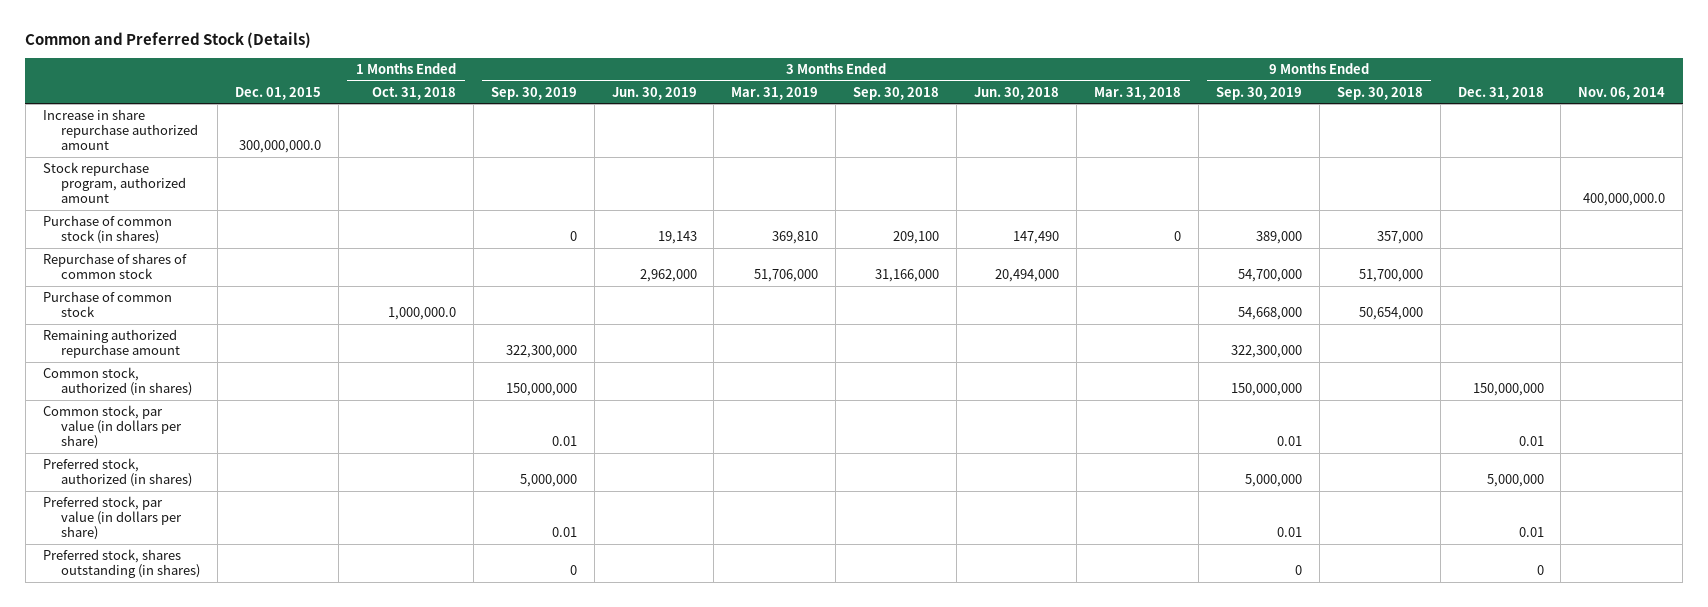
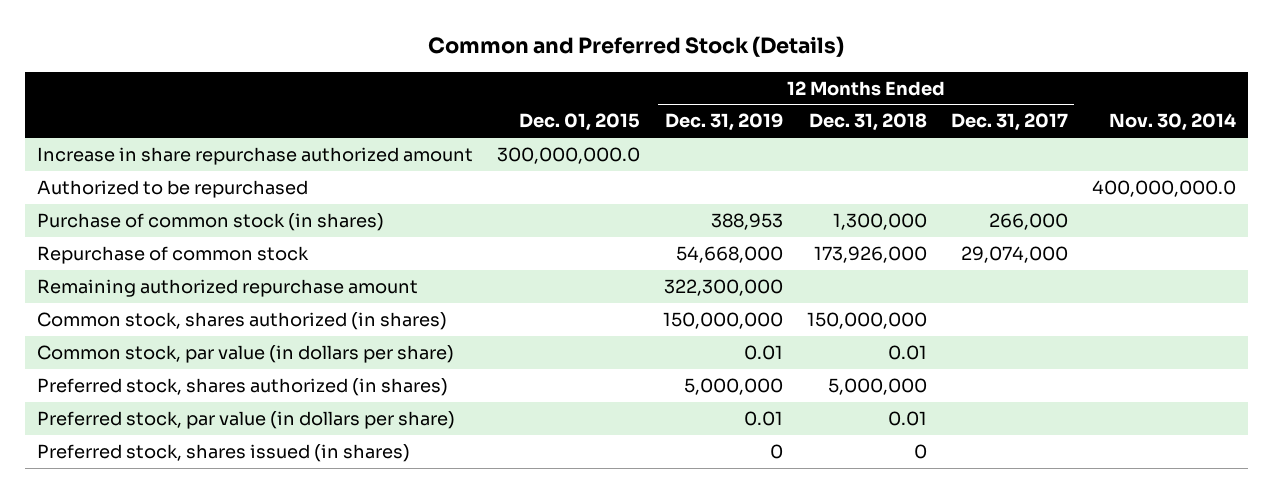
- | Dec. 01, 2015 | 1 Months Ended Oct. 31, 2018 | 3 Months Ended Sep. 30, 2019 | 3 Months Ended Jun. 30, 2019 | 3 Months Ended Mar. 31, 2019 | 3 Months Ended Sep. 30, 2018 | 3 Months Ended Jun. 30, 2018 | 3 Months Ended Mar. 31, 2018 | 9 Months Ended Sep. 30, 2019 | 9 Months Ended Sep. 30, 2018 | Dec. 31, 2018 | Nov. 06, 2014
+ | Dec. 01, 2015 | 12 Months Ended Dec. 31, 2019 | 12 Months Ended Dec. 31, 2018 | 12 Months Ended Dec. 31, 2017 | Nov. 30, 2014
- Stock repurchase program, authorized amount | | | | | | | | | | | | 400,000,000.0
+ Authorized to be repurchased | | | | | 400,000,000.0
- Repurchase of shares of common stock | | | | 2,962,000 | 51,706,000 | 31,166,000 | 20,494,000 | | 54,700,000 | 51,700,000 | |
- Purchase of common stock | | 1,000,000.0 | | | | | | | 54,668,000 | 50,654,000 | |
+ Repurchase of common stock | | 54,668,000 | 173,926,000 | 29,074,000 |
- Common stock, authorized (in shares) | | | 150,000,000 | | | | | | 150,000,000 | | 150,000,000 |
+ Common stock, shares authorized (in shares) | | 150,000,000 | 150,000,000 | |
- Preferred stock, authorized (in shares) | | | 5,000,000 | | | | | | 5,000,000 | | 5,000,000 |
+ Preferred stock, shares authorized (in shares) | | 5,000,000 | 5,000,000 | |
- Preferred stock, shares outstanding (in shares) | | | 0 | | | | | | 0 | | 0 |
+ Preferred stock, shares issued (in shares) | | 0 | 0 | |

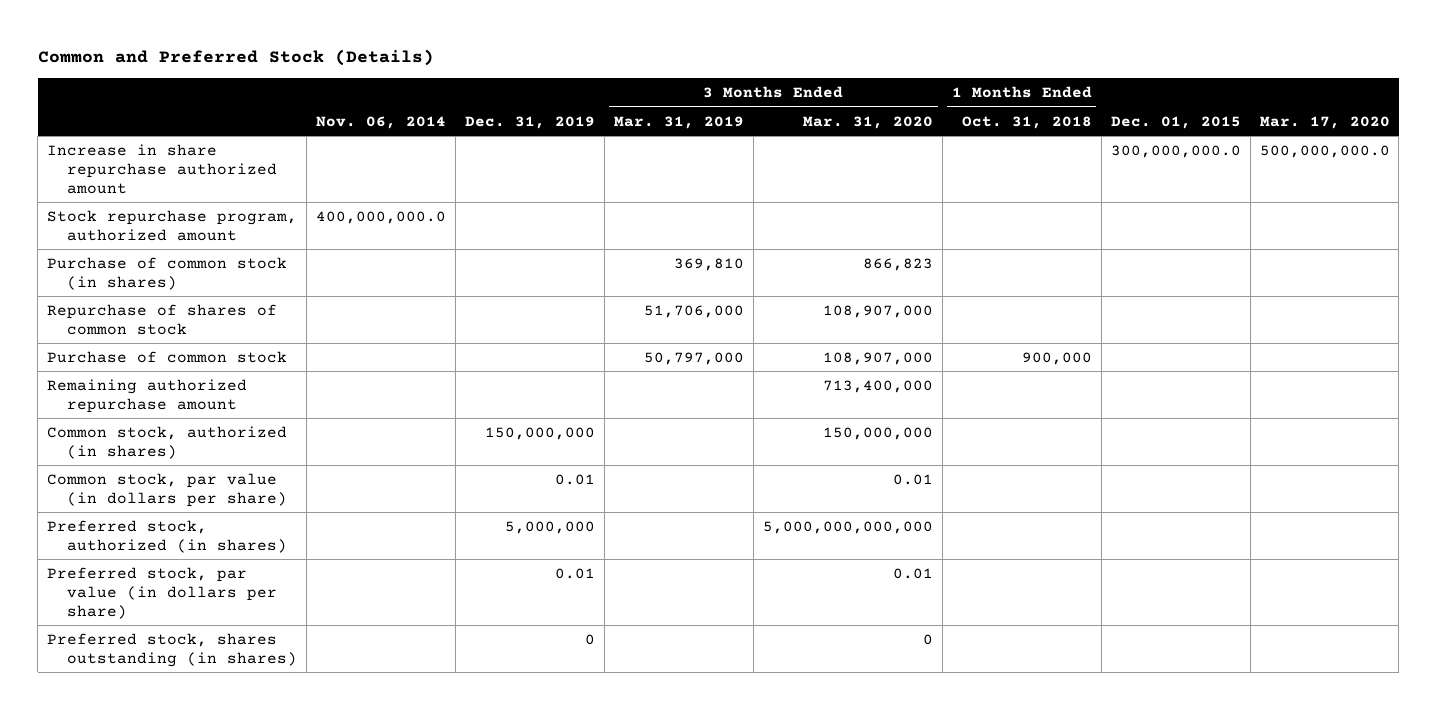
- | Dec. 01, 2015 | 12 Months Ended Dec. 31, 2019 | 12 Months Ended Dec. 31, 2018 | 12 Months Ended Dec. 31, 2017 | Nov. 30, 2014
+ | Nov. 06, 2014 | Dec. 31, 2019 | 3 Months Ended Mar. 31, 2019 | 3 Months Ended Mar. 31, 2020 | 1 Months Ended Oct. 31, 2018 | Dec. 01, 2015 | Mar. 17, 2020
- Authorized to be repurchased | | | | | 400,000,000.0
+ Stock repurchase program, authorized amount | 400,000,000.0 | | | | | |
- Repurchase of common stock | | 54,668,000 | 173,926,000 | 29,074,000 |
+ Repurchase of shares of common stock | | | 51,706,000 | 108,907,000 | | |
+ Purchase of common stock | | | 50,797,000 | 108,907,000 | 900,000 | |
- Common stock, shares authorized (in shares) | | 150,000,000 | 150,000,000 | |
+ Common stock, authorized (in shares) | | 150,000,000 | | 150,000,000 | | |
- Preferred stock, shares authorized (in shares) | | 5,000,000 | 5,000,000 | |
+ Preferred stock, authorized (in shares) | | 5,000,000 | | 5,000,000,000,000 | | |
- Preferred stock, shares issued (in shares) | | 0 | 0 | |
+ Preferred stock, shares outstanding (in shares) | | 0 | | 0 | | |

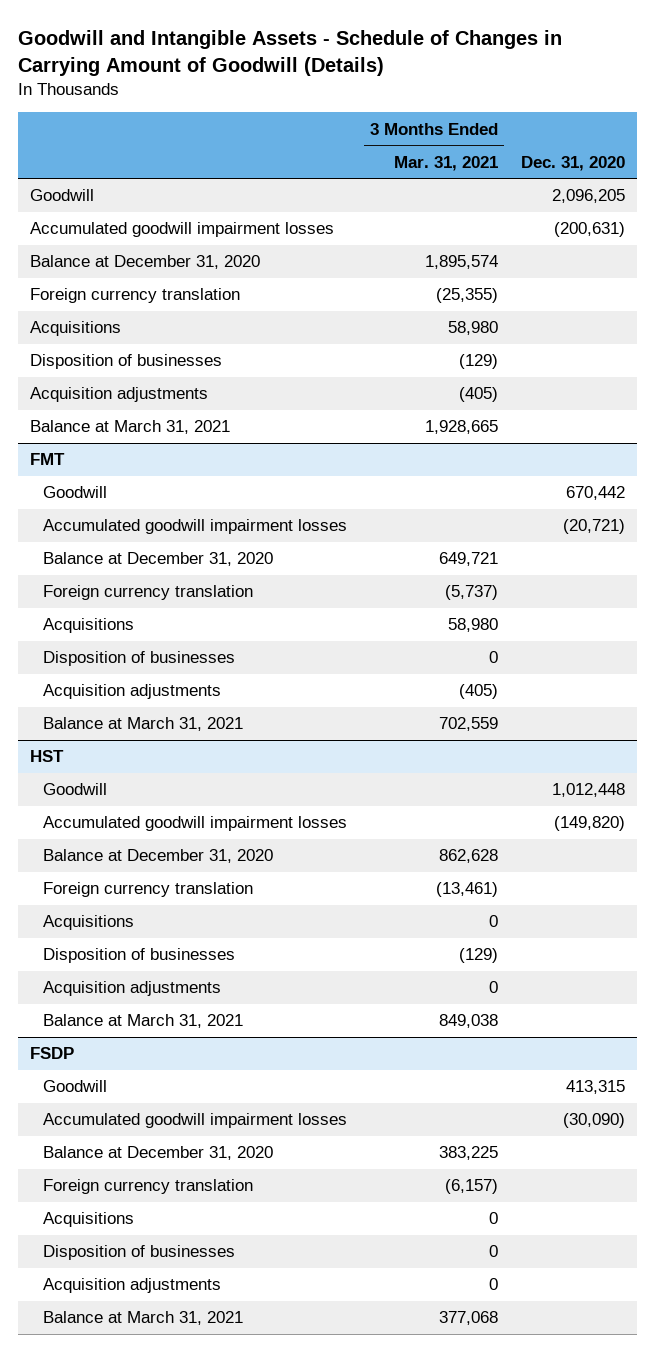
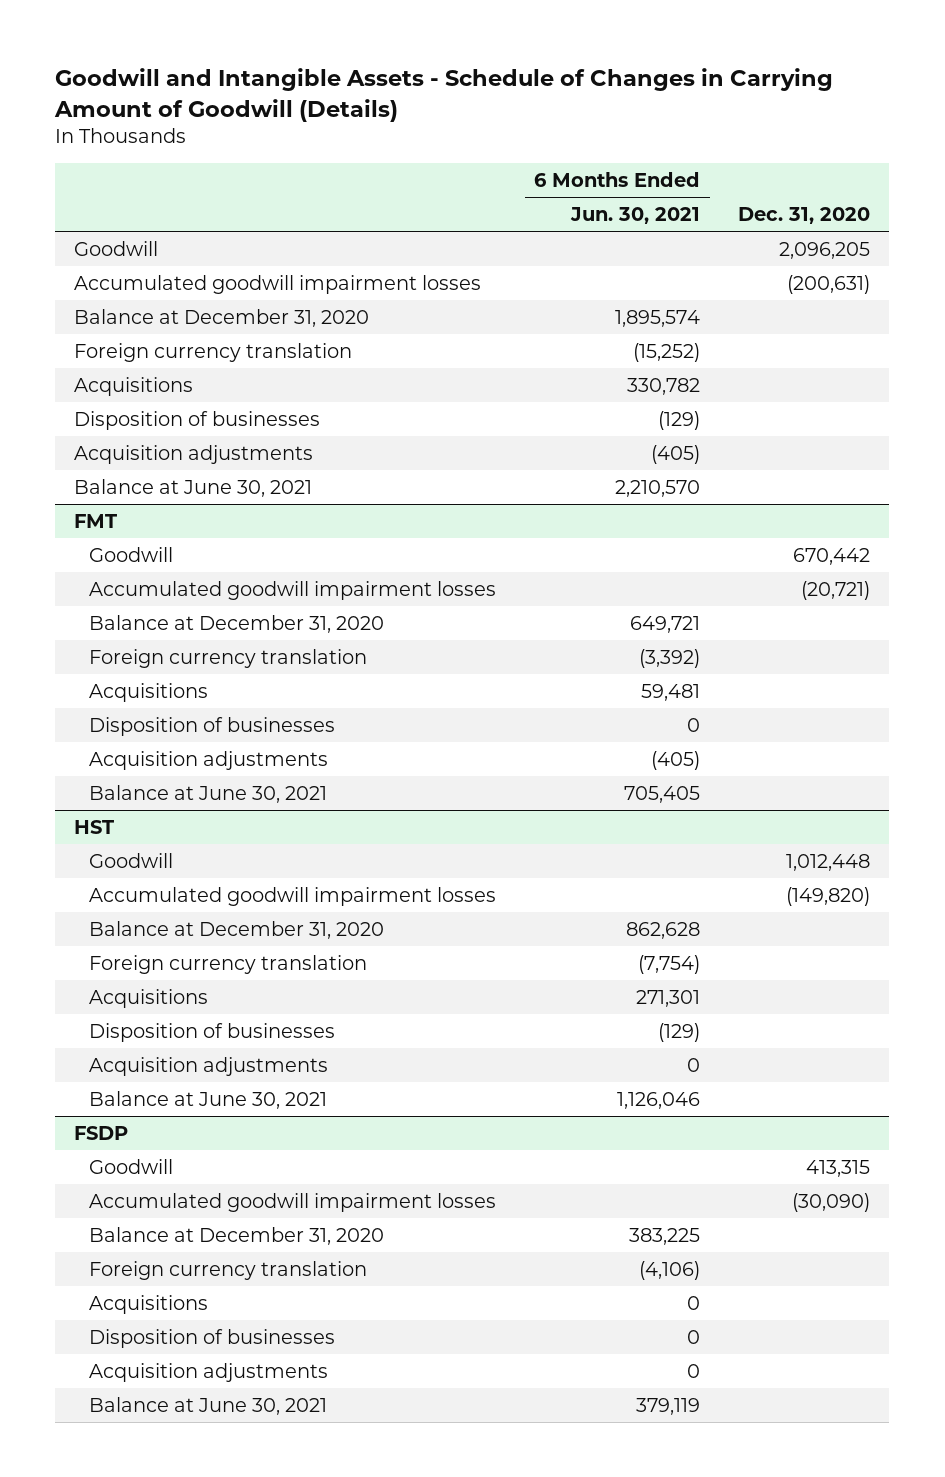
- | 3 Months Ended Mar. 31, 2021 | Dec. 31, 2020
+ | 6 Months Ended Jun. 30, 2021 | Dec. 31, 2020
- Balance at March 31, 2021 | 1,928,665 |
+ Balance at June 30, 2021 | 2,210,570 |
@ FMT
- Balance at March 31, 2021 | 702,559 |
+ Balance at June 30, 2021 | 705,405 |
@ HST
- Balance at March 31, 2021 | 849,038 |
+ Balance at June 30, 2021 | 1,126,046 |
@ FSDP
- Balance at March 31, 2021 | 377,068 |
+ Balance at June 30, 2021 | 379,119 |

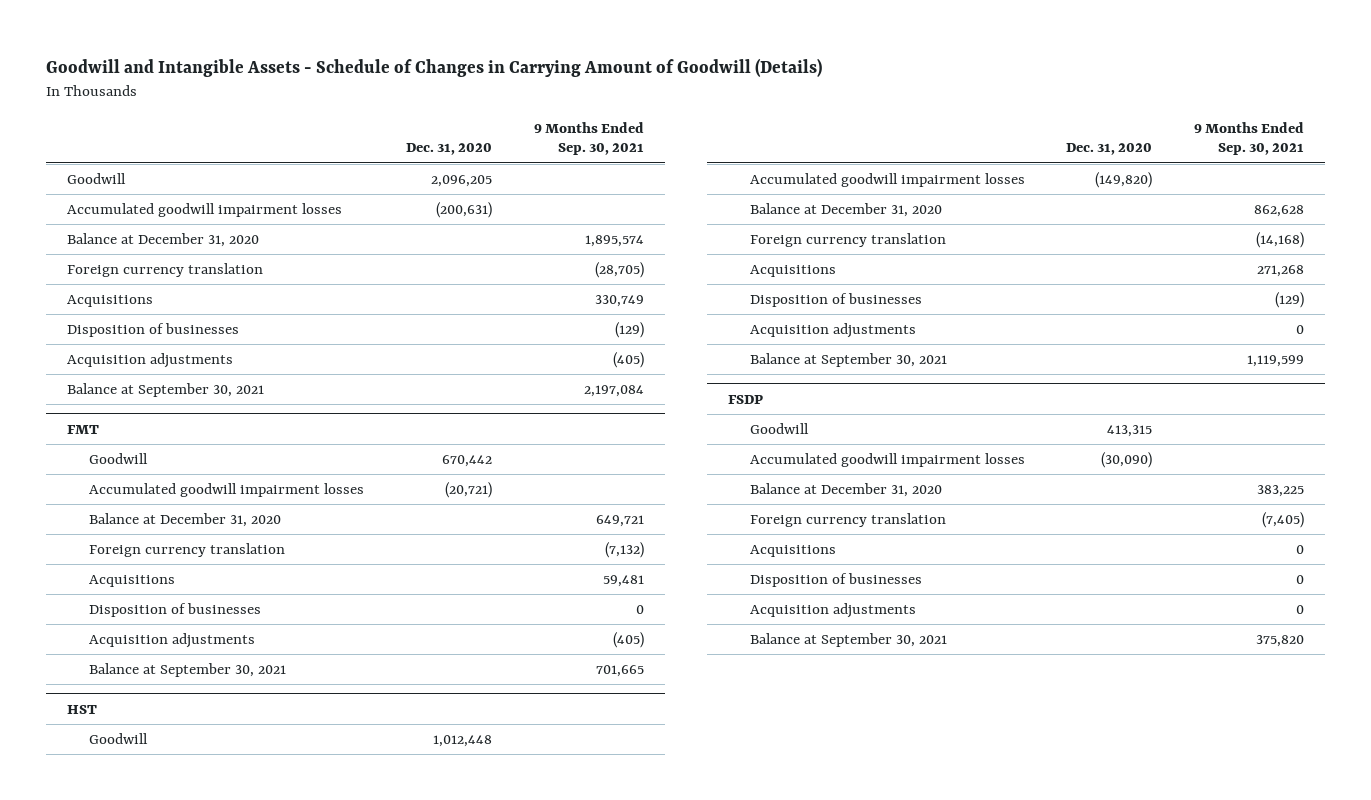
- | 6 Months Ended Jun. 30, 2021 | Dec. 31, 2020
+ | Dec. 31, 2020 | 9 Months Ended Sep. 30, 2021
- Balance at June 30, 2021 | 2,210,570 |
+ Balance at September 30, 2021 | | 2,197,084
@ FMT
- Balance at June 30, 2021 | 705,405 |
+ Balance at September 30, 2021 | | 701,665
@ HST
- Balance at June 30, 2021 | 1,126,046 |
+ Balance at September 30, 2021 | | 1,119,599
@ FSDP
- Balance at June 30, 2021 | 379,119 |
+ Balance at September 30, 2021 | | 375,820

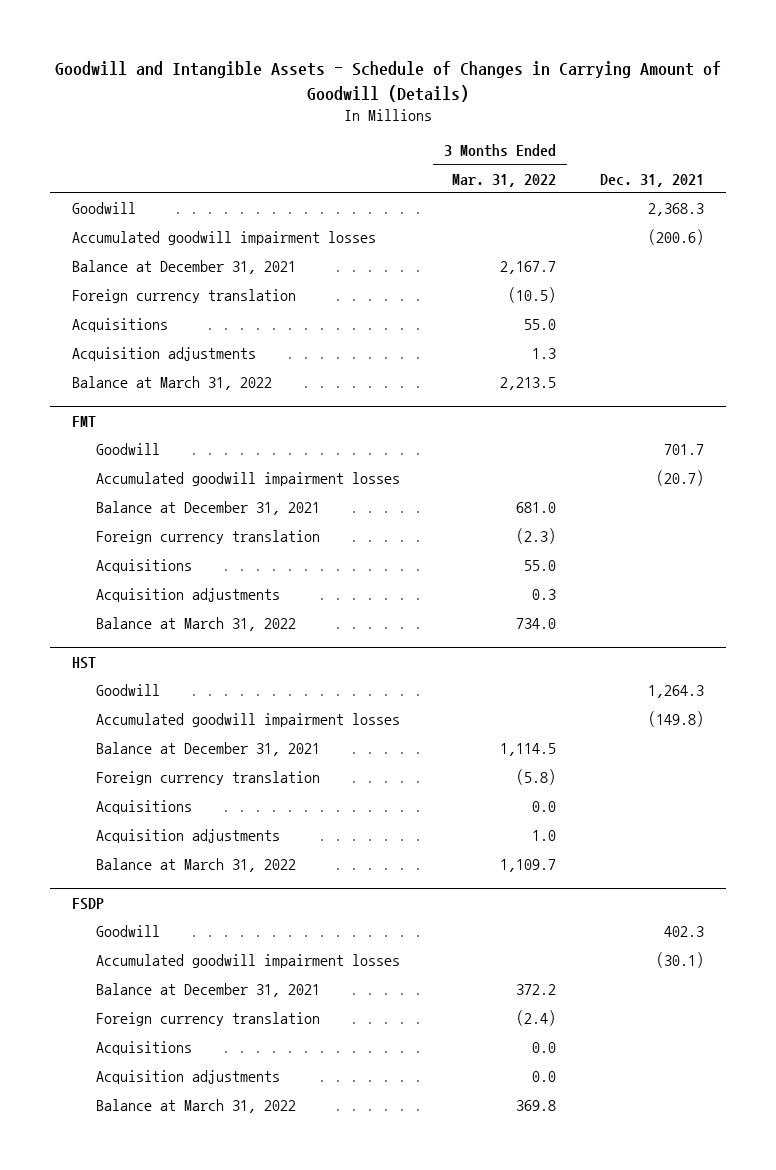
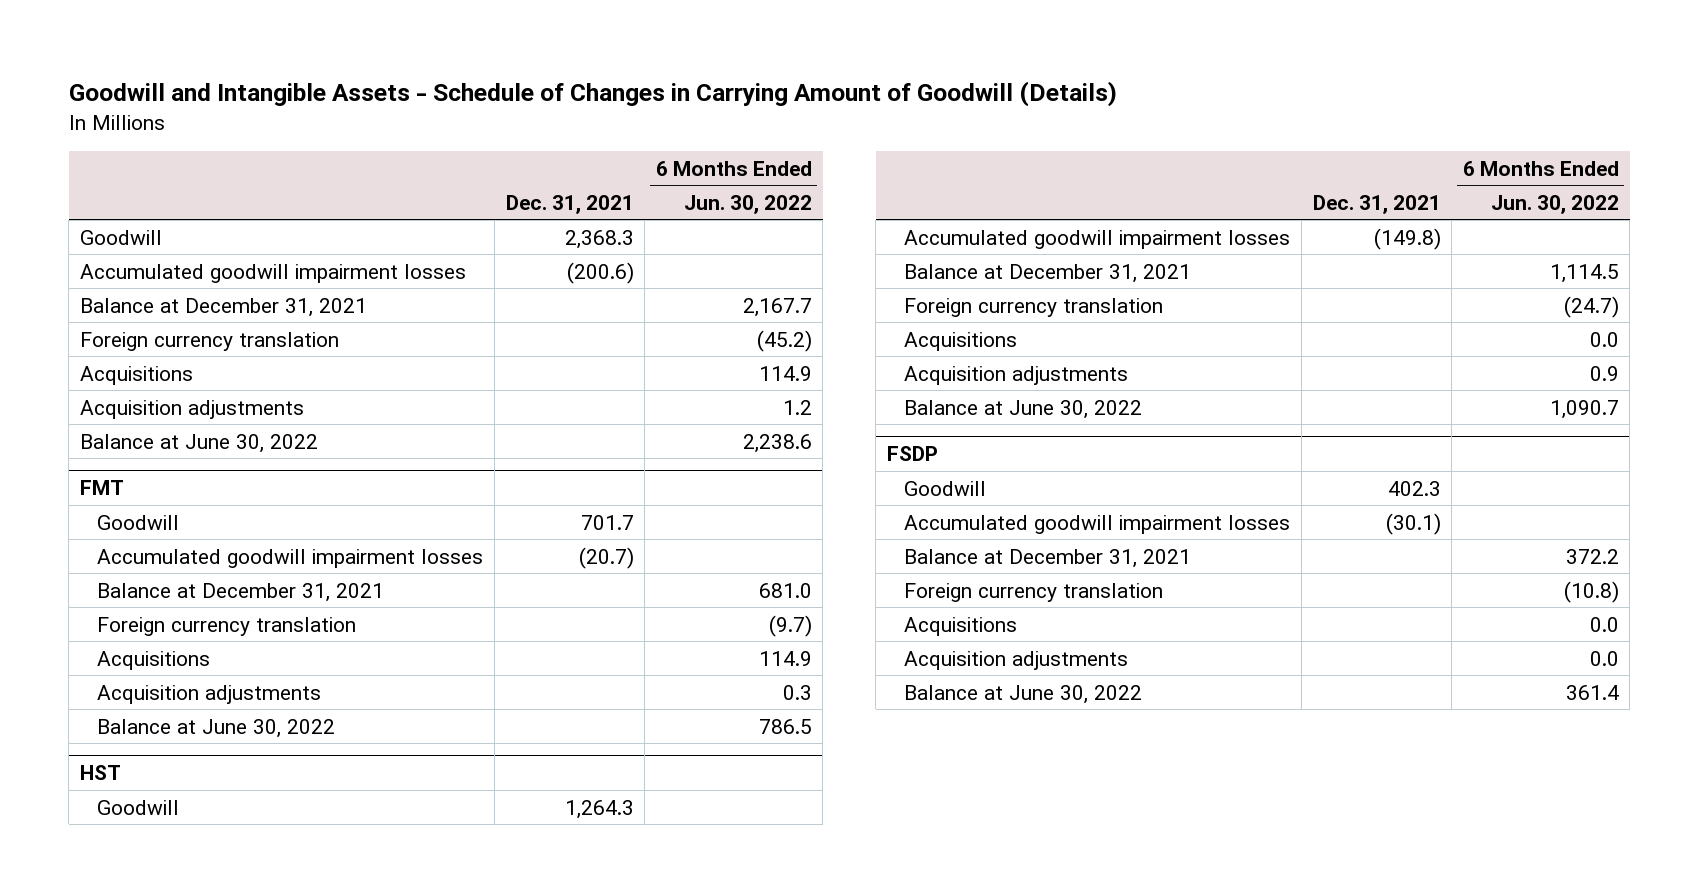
- | 3 Months Ended Mar. 31, 2022 | Dec. 31, 2021
+ | Dec. 31, 2021 | 6 Months Ended Jun. 30, 2022
- Balance at March 31, 2022 | 2,213.5 |
+ Balance at June 30, 2022 | | 2,238.6
@ FMT
- Balance at March 31, 2022 | 734.0 |
+ Balance at June 30, 2022 | | 786.5
@ HST
- Balance at March 31, 2022 | 1,109.7 |
+ Balance at June 30, 2022 | | 1,090.7
@ FSDP
- Balance at March 31, 2022 | 369.8 |
+ Balance at June 30, 2022 | | 361.4

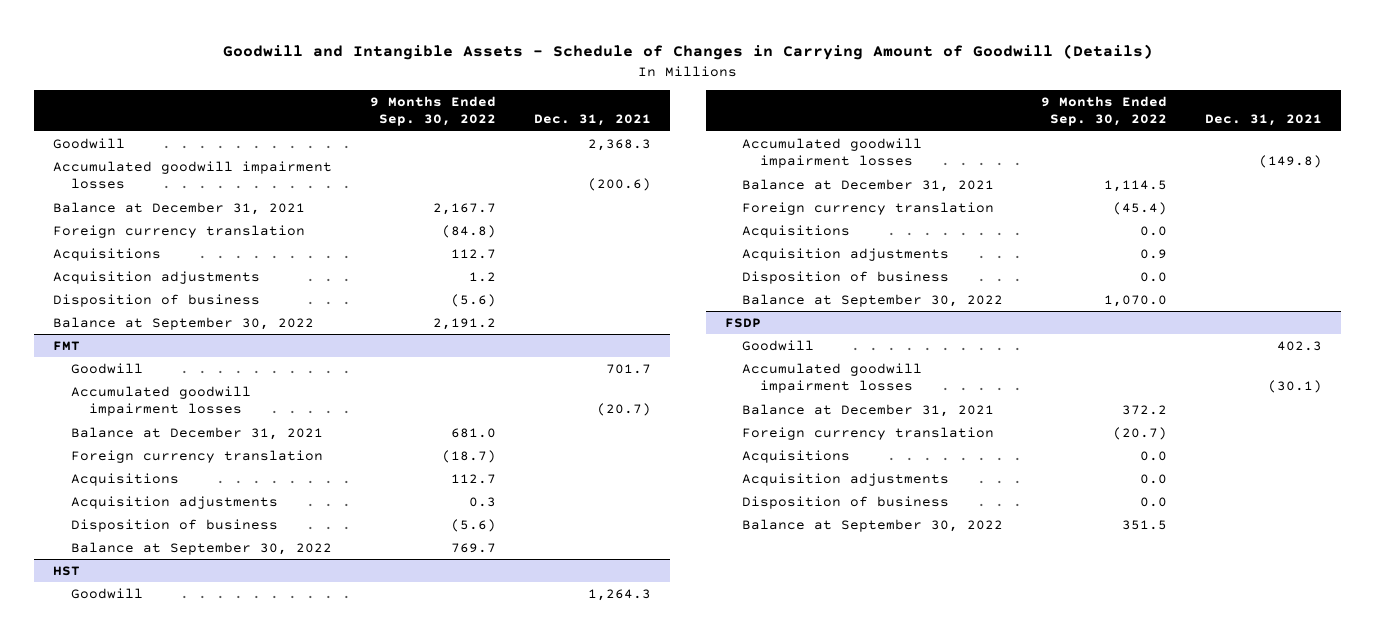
- | Dec. 31, 2021 | 6 Months Ended Jun. 30, 2022
+ | 9 Months Ended Sep. 30, 2022 | Dec. 31, 2021
- Balance at June 30, 2022 | | 2,238.6
+ Disposition of business | (5.6) |
+ Balance at September 30, 2022 | 2,191.2 |
@ FMT
- Balance at June 30, 2022 | | 786.5
+ Disposition of business | (5.6) |
+ Balance at September 30, 2022 | 769.7 |
@ HST
- Balance at June 30, 2022 | | 1,090.7
+ Disposition of business | 0.0 |
+ Balance at September 30, 2022 | 1,070.0 |
@ FSDP
- Balance at June 30, 2022 | | 361.4
+ Disposition of business | 0.0 |
+ Balance at September 30, 2022 | 351.5 |

